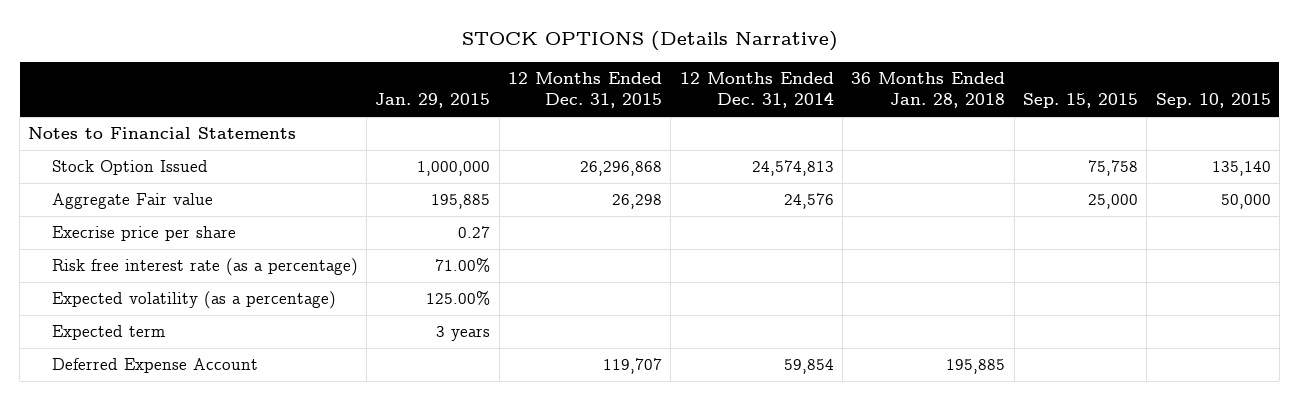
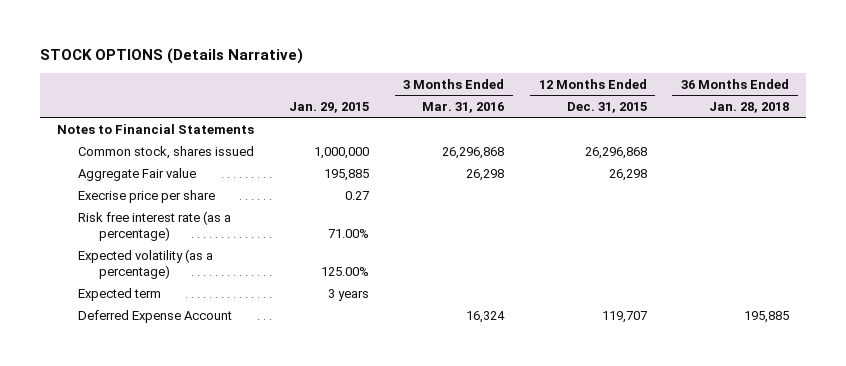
- | Jan. 29, 2015 | 12 Months Ended Dec. 31, 2015 | 12 Months Ended Dec. 31, 2014 | 36 Months Ended Jan. 28, 2018 | Sep. 15, 2015 | Sep. 10, 2015
+ | Jan. 29, 2015 | 3 Months Ended Mar. 31, 2016 | 12 Months Ended Dec. 31, 2015 | 36 Months Ended Jan. 28, 2018
- Stock Option Issued | 1,000,000 | 26,296,868 | 24,574,813 | | 75,758 | 135,140
+ Common stock, shares issued | 1,000,000 | 26,296,868 | 26,296,868 |

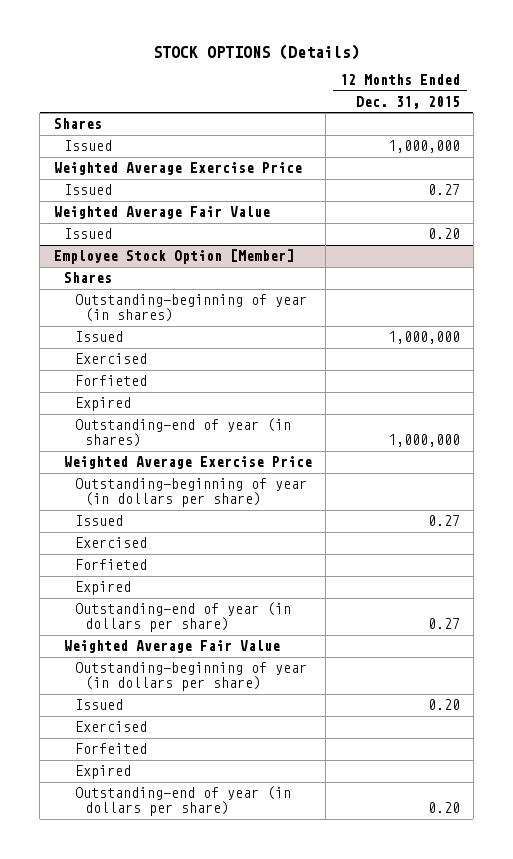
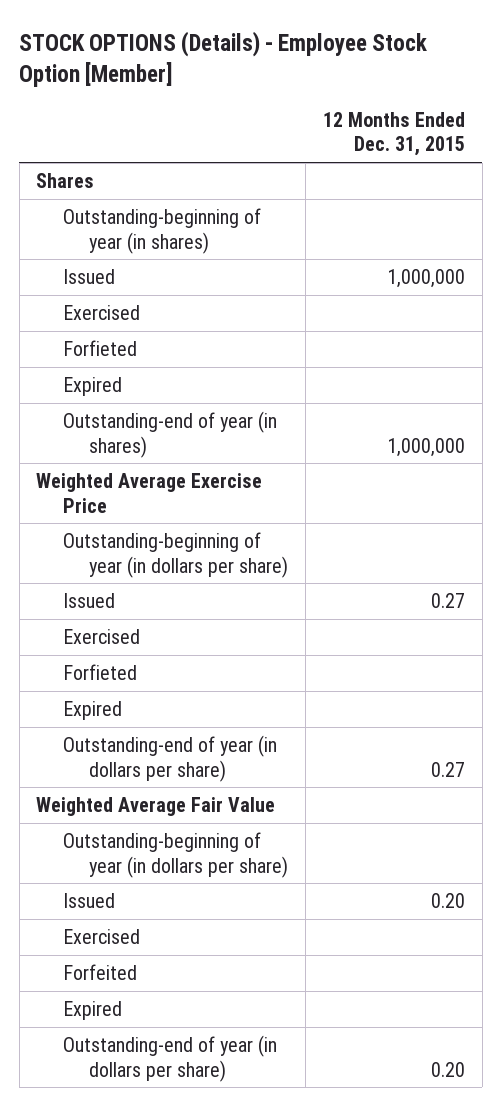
- STOCK OPTIONS (Details)
+ STOCK OPTIONS (Details) - Employee Stock Option [Member]
- Issued | 1,000,000
- Weighted Average Exercise Price
- Issued | 0.27
- Weighted Average Fair Value
- Issued | 0.20
- Employee Stock Option [Member]
- Shares

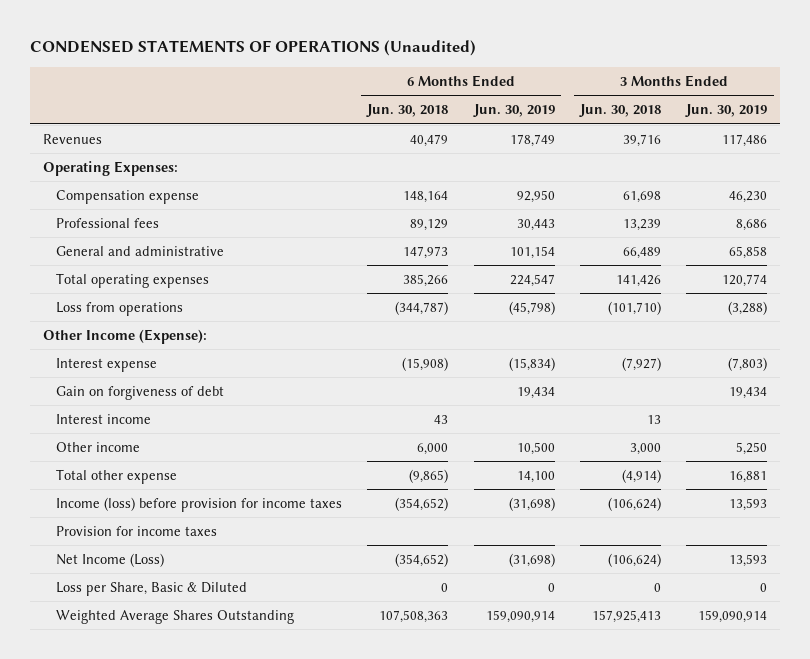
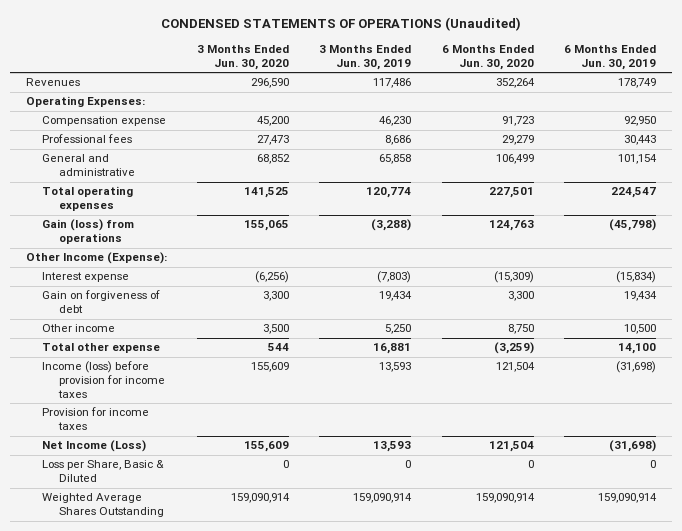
- | 6 Months Ended Jun. 30, 2018 | 6 Months Ended Jun. 30, 2019 | 3 Months Ended Jun. 30, 2018 | 3 Months Ended Jun. 30, 2019
+ | 3 Months Ended Jun. 30, 2020 | 3 Months Ended Jun. 30, 2019 | 6 Months Ended Jun. 30, 2020 | 6 Months Ended Jun. 30, 2019
- Loss from operations | (344,787) | (45,798) | (101,710) | (3,288)
+ Gain (loss) from operations | 155,065 | (3,288) | 124,763 | (45,798)
- Interest income | 43 | | 13 |

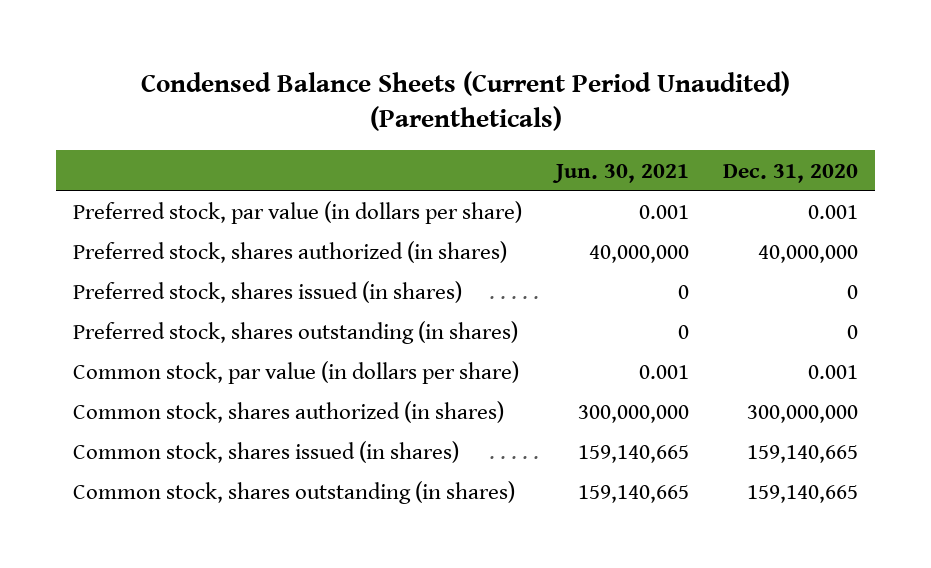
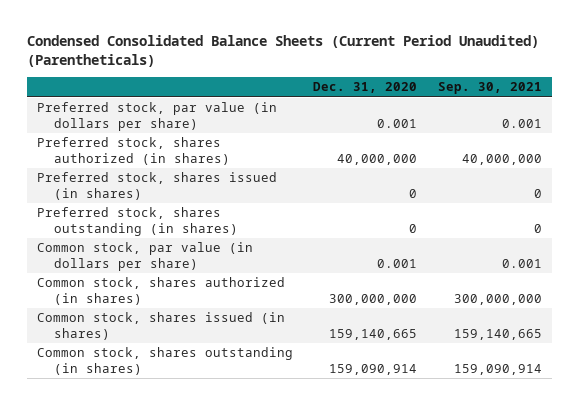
- Condensed Balance Sheets (Current Period Unaudited) (Parentheticals)
+ Condensed Consolidated Balance Sheets (Current Period Unaudited) (Parentheticals)
- | Jun. 30, 2021 | Dec. 31, 2020
+ | Dec. 31, 2020 | Sep. 30, 2021
- Common stock, shares outstanding (in shares) | 159,140,665 | 159,140,665
+ Common stock, shares outstanding (in shares) | 159,090,914 | 159,090,914

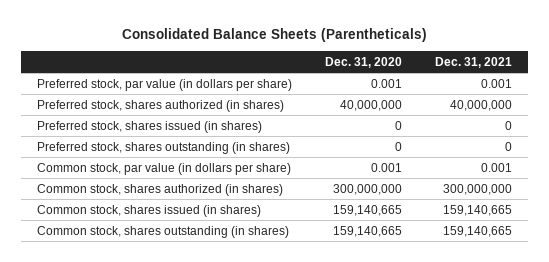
- Condensed Consolidated Balance Sheets (Current Period Unaudited) (Parentheticals)
+ Consolidated Balance Sheets (Parentheticals)
- | Dec. 31, 2020 | Sep. 30, 2021
+ | Dec. 31, 2020 | Dec. 31, 2021
- Common stock, shares outstanding (in shares) | 159,090,914 | 159,090,914
+ Common stock, shares outstanding (in shares) | 159,140,665 | 159,140,665

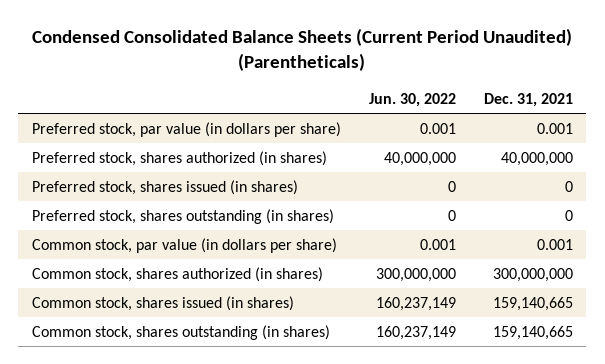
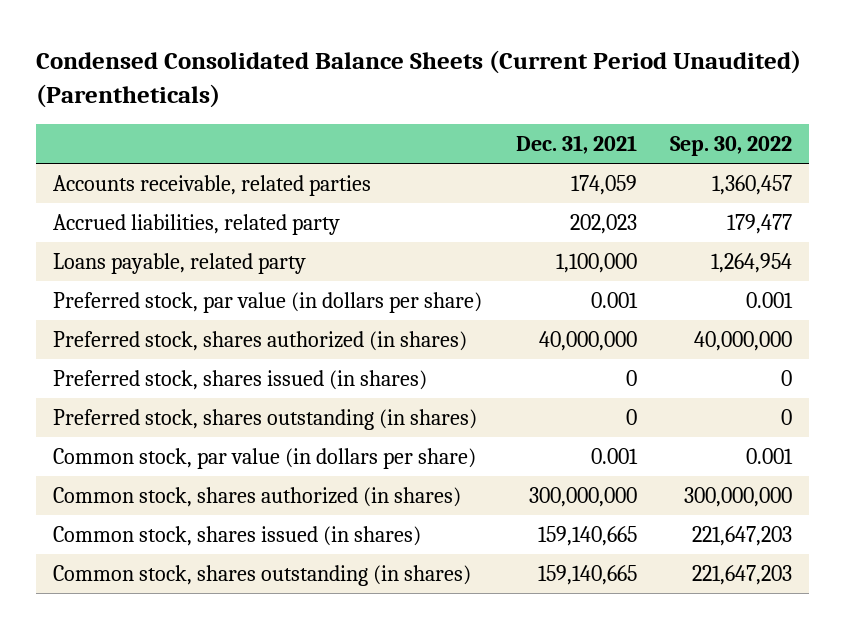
- | Jun. 30, 2022 | Dec. 31, 2021
+ | Dec. 31, 2021 | Sep. 30, 2022
+ Accounts receivable, related parties | 174,059 | 1,360,457
+ Accrued liabilities, related party | 202,023 | 179,477
+ Loans payable, related party | 1,100,000 | 1,264,954

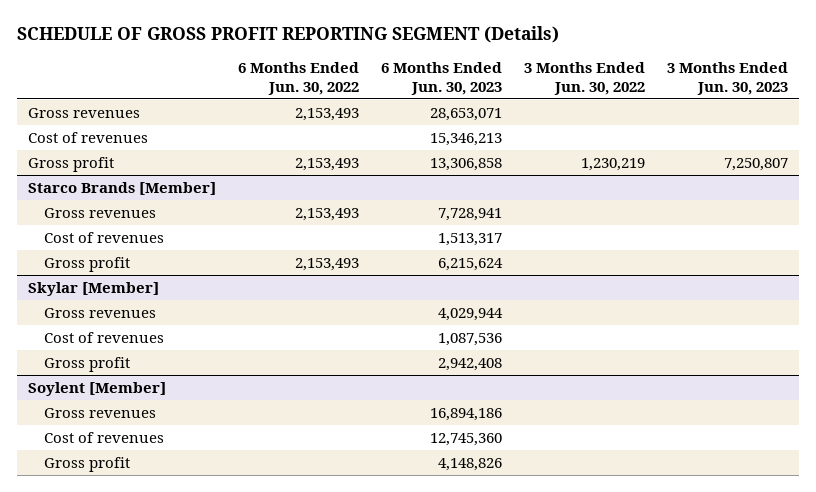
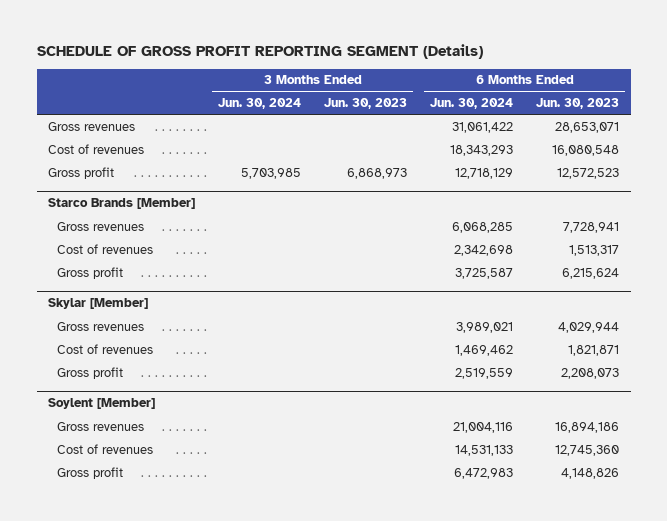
- | 6 Months Ended Jun. 30, 2022 | 6 Months Ended Jun. 30, 2023 | 3 Months Ended Jun. 30, 2022 | 3 Months Ended Jun. 30, 2023
+ | 3 Months Ended Jun. 30, 2024 | 3 Months Ended Jun. 30, 2023 | 6 Months Ended Jun. 30, 2024 | 6 Months Ended Jun. 30, 2023
- Cost of revenues | | 15,346,213 | |
- Gross profit | 2,153,493 | 13,306,858 | 1,230,219 | 7,250,807
+ Cost of revenues | | | 18,343,293 | 16,080,548
+ Gross profit | 5,703,985 | 6,868,973 | 12,718,129 | 12,572,523
@ Skylar [Member]
- Cost of revenues | | 1,087,536 | |
- Gross profit | | 2,942,408 | |
+ Cost of revenues | | | 1,469,462 | 1,821,871
+ Gross profit | | | 2,519,559 | 2,208,073

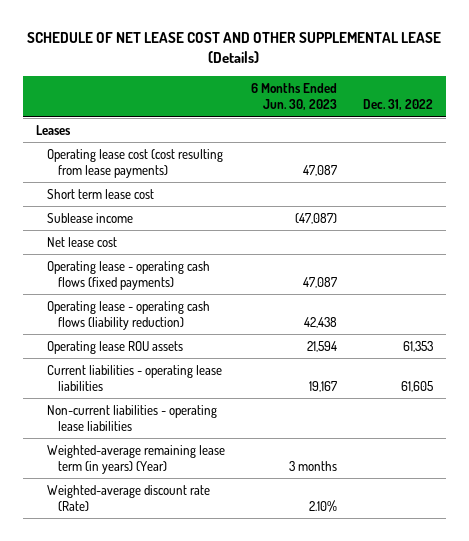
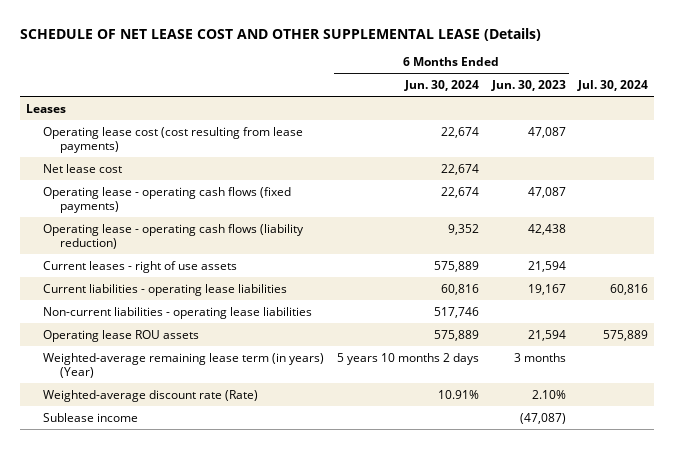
- | 6 Months Ended Jun. 30, 2023 | Dec. 31, 2022
+ | 6 Months Ended Jun. 30, 2024 | 6 Months Ended Jun. 30, 2023 | Jul. 30, 2024
- Short term lease cost
+ Current leases - right of use assets | 575,889 | 21,594 |
moved down: Operating lease ROU assets | 575,889 | 21,594 | 575,889
moved down: Sublease income | | (47,087) |

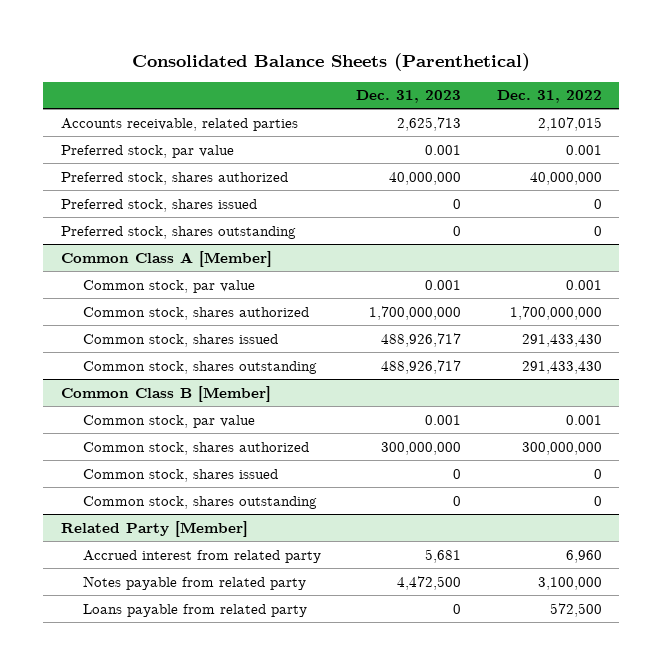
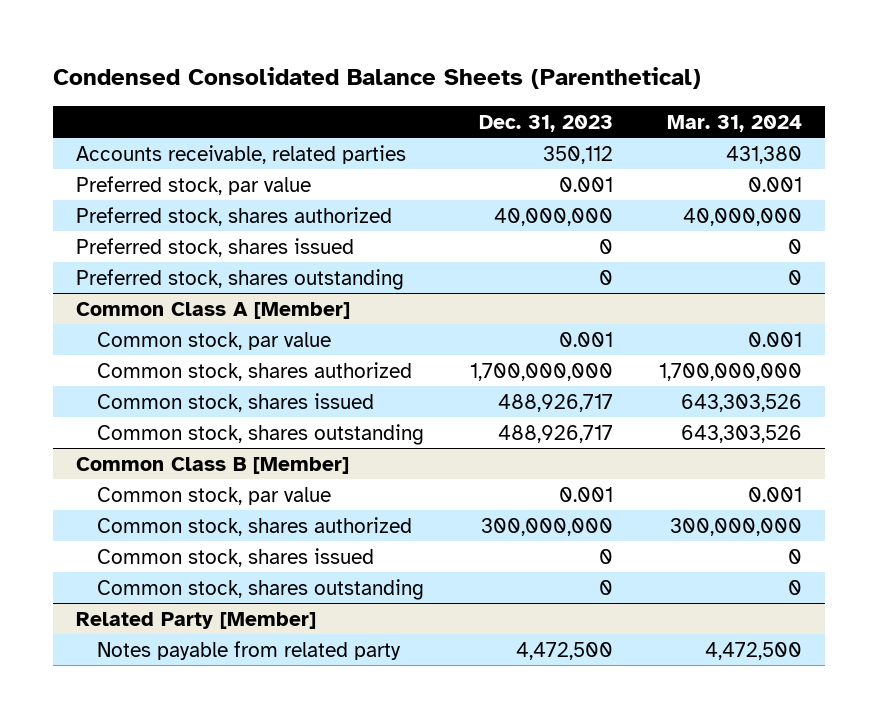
- Consolidated Balance Sheets (Parenthetical)
+ Condensed Consolidated Balance Sheets (Parenthetical)
- | Dec. 31, 2023 | Dec. 31, 2022
+ | Dec. 31, 2023 | Mar. 31, 2024
- Accounts receivable, related parties | 2,625,713 | 2,107,015
+ Accounts receivable, related parties | 350,112 | 431,380
@ Related Party [Member]
- Accrued interest from related party | 5,681 | 6,960
- Loans payable from related party | 0 | 572,500

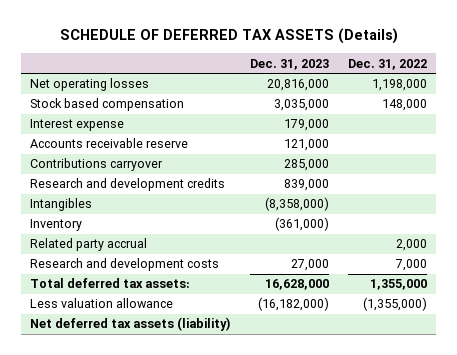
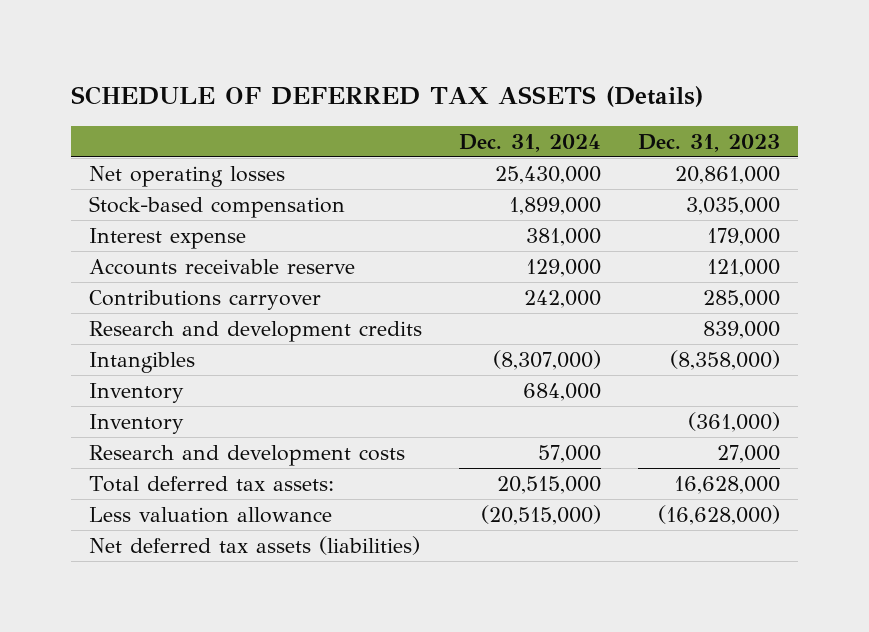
- | Dec. 31, 2023 | Dec. 31, 2022
+ | Dec. 31, 2024 | Dec. 31, 2023
- Net operating losses | 20,816,000 | 1,198,000
- Stock based compensation | 3,035,000 | 148,000
+ Net operating losses | 25,430,000 | 20,861,000
+ Stock-based compensation | 1,899,000 | 3,035,000
+ Inventory | 684,000 |
- Related party accrual | | 2,000
- Less valuation allowance | (16,182,000) | (1,355,000)
- Net deferred tax assets (liability)
+ Less valuation allowance | (20,515,000) | (16,628,000)
+ Net deferred tax assets (liabilities)

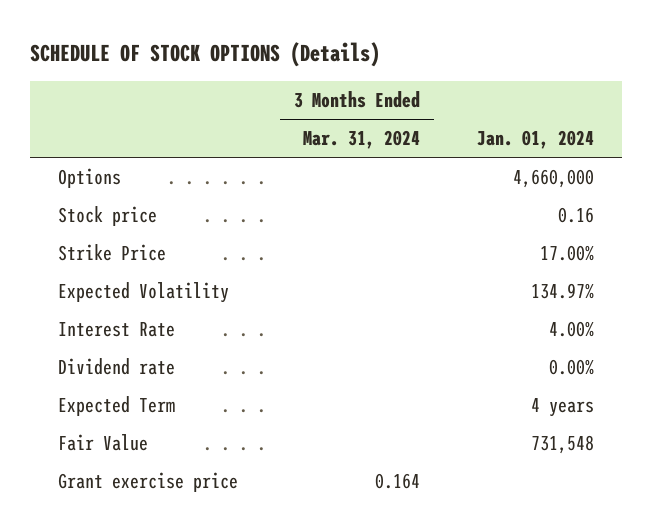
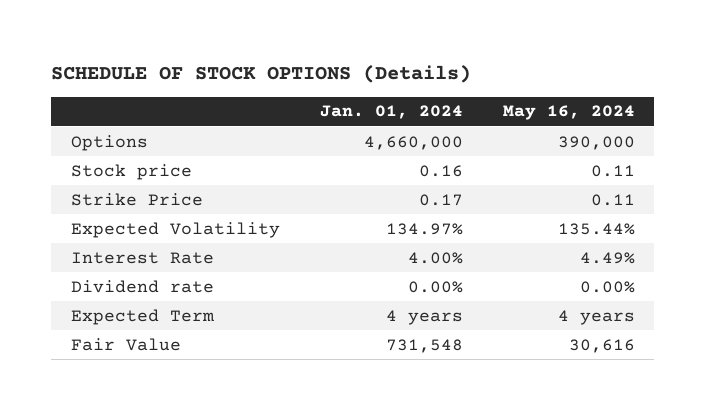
- | 3 Months Ended Mar. 31, 2024 | Jan. 01, 2024
+ | Jan. 01, 2024 | May 16, 2024
- Strike Price | | 17.00%
+ Strike Price | 0.17 | 0.11
- Grant exercise price | 0.164 |

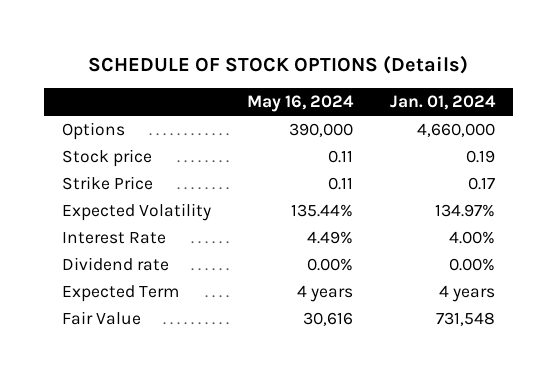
- | Jan. 01, 2024 | May 16, 2024
+ | May 16, 2024 | Jan. 01, 2024
- Stock price | 0.16 | 0.11
+ Stock price | 0.11 | 0.19

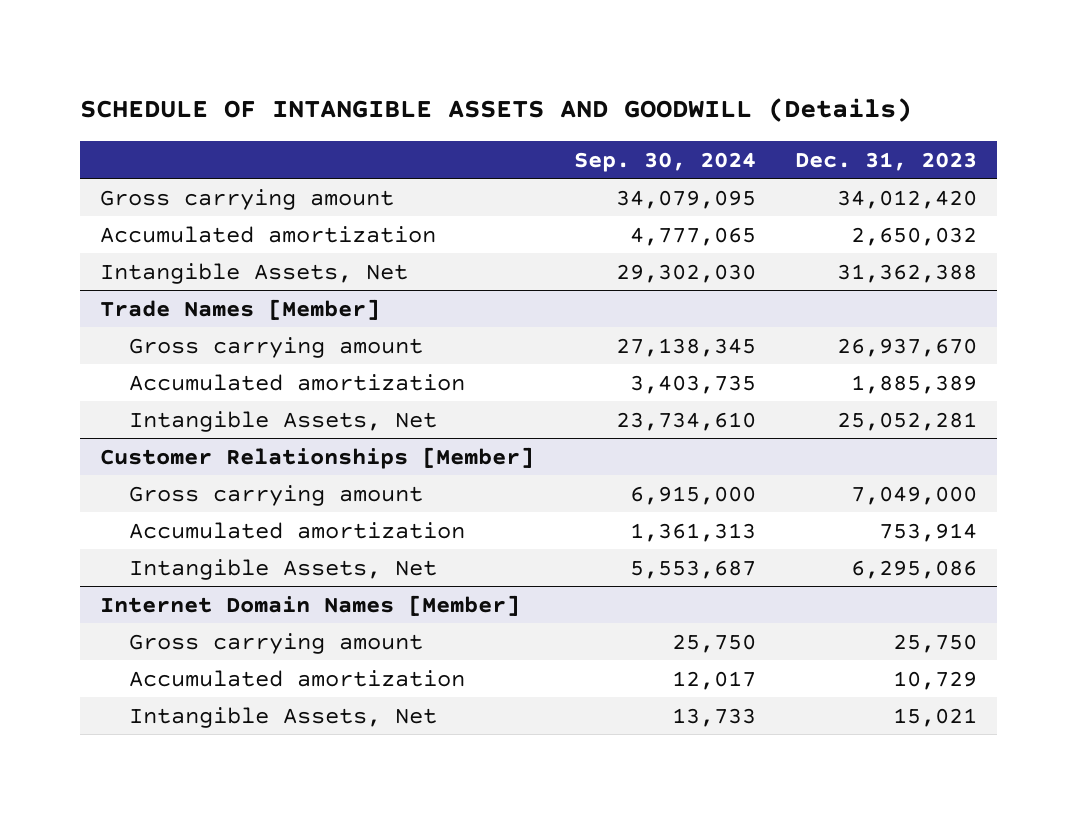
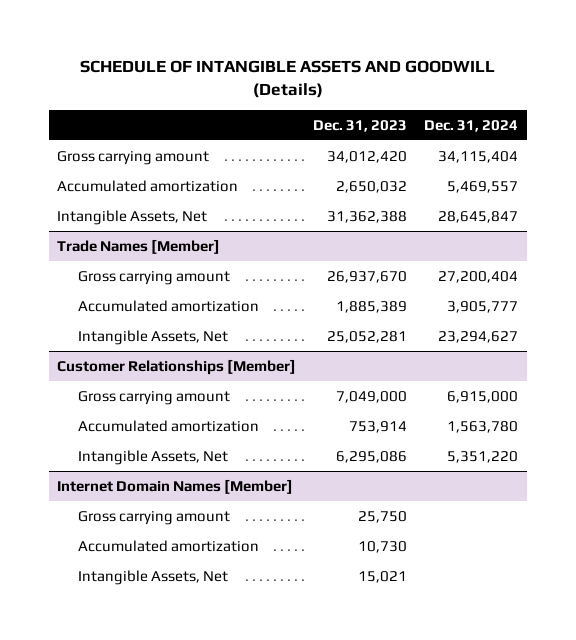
- | Sep. 30, 2024 | Dec. 31, 2023
+ | Dec. 31, 2023 | Dec. 31, 2024
@ Internet Domain Names [Member]
- Accumulated amortization | 12,017 | 10,729
+ Accumulated amortization | 10,730 |

